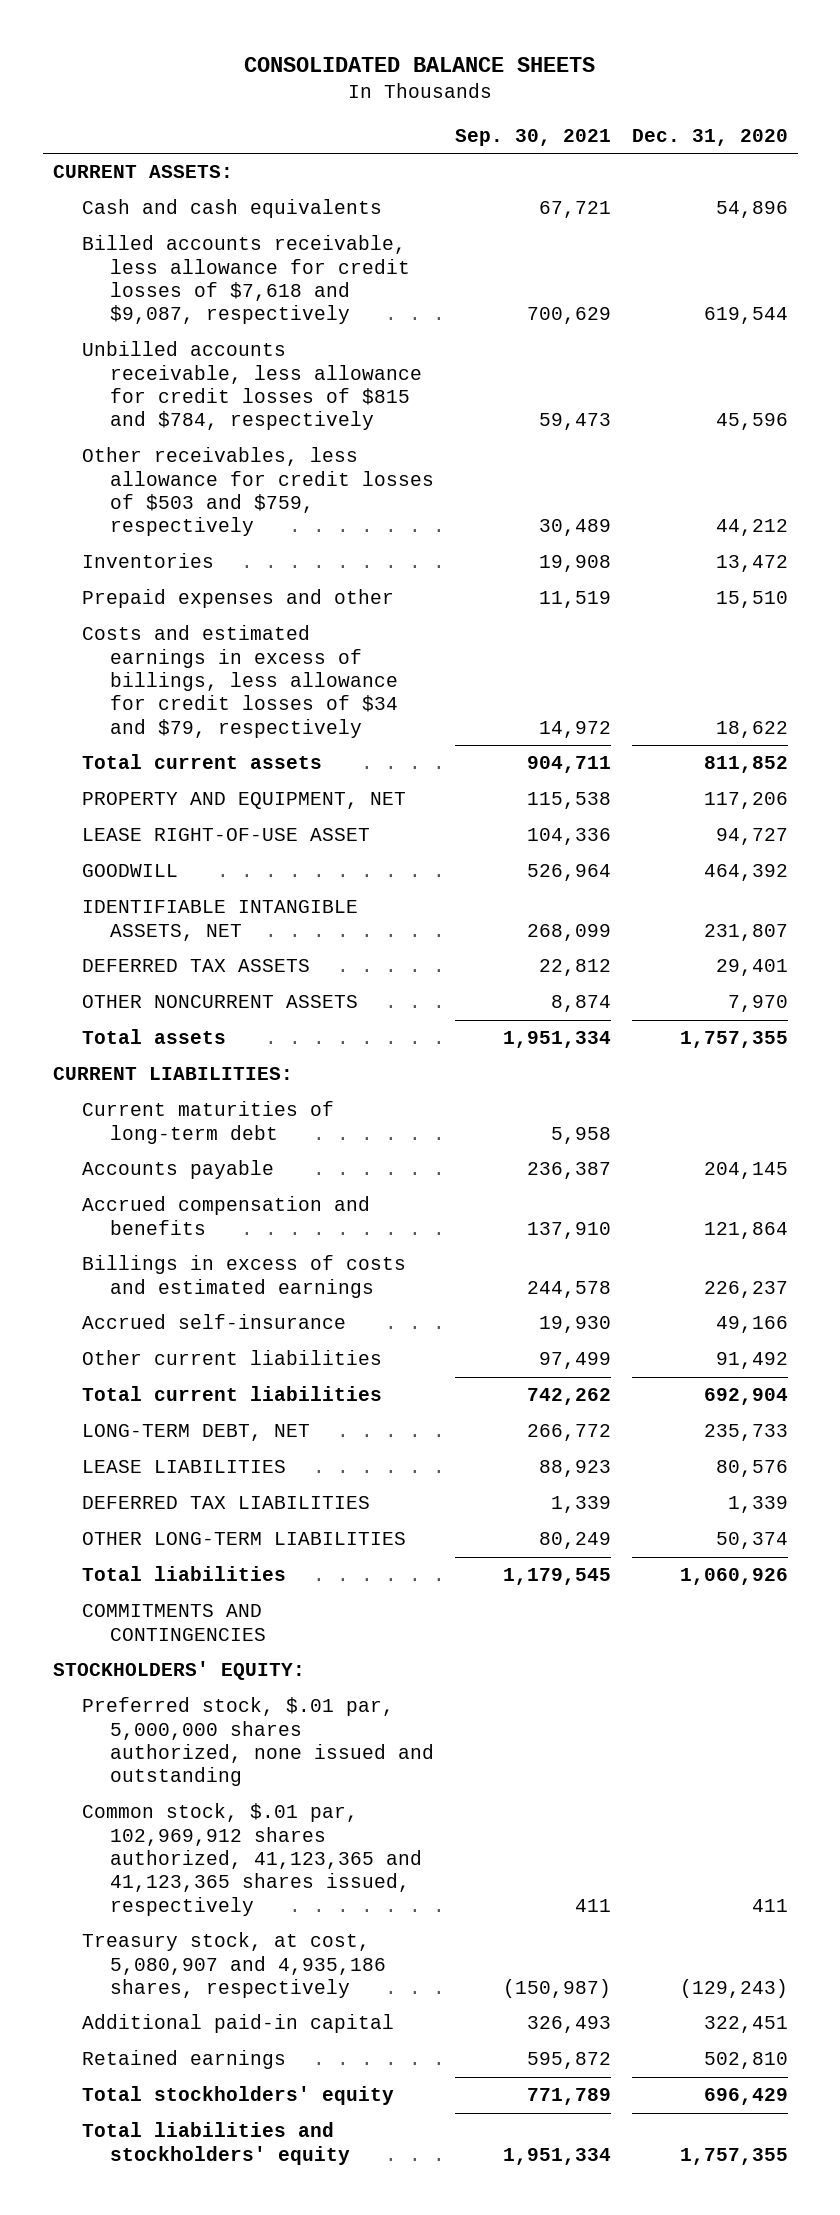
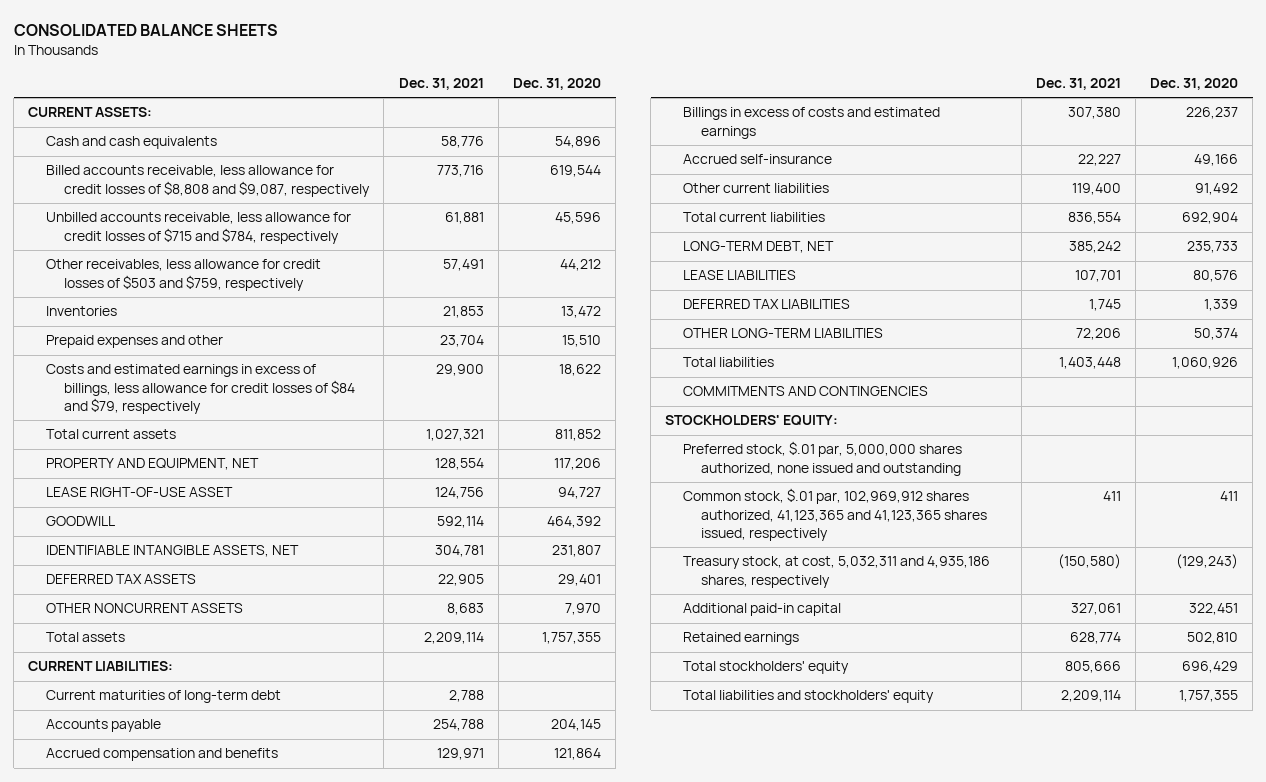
- | Sep. 30, 2021 | Dec. 31, 2020
+ | Dec. 31, 2021 | Dec. 31, 2020
- Billed accounts receivable, less allowance for credit losses of $7,618 and $9,087, respectively | 700,629 | 619,544
- Unbilled accounts receivable, less allowance for credit losses of $815 and $784, respectively | 59,473 | 45,596
+ Billed accounts receivable, less allowance for credit losses of $8,808 and $9,087, respectively | 773,716 | 619,544
+ Unbilled accounts receivable, less allowance for credit losses of $715 and $784, respectively | 61,881 | 45,596
- Costs and estimated earnings in excess of billings, less allowance for credit losses of $34 and $79, respectively | 14,972 | 18,622
+ Costs and estimated earnings in excess of billings, less allowance for credit losses of $84 and $79, respectively | 29,900 | 18,622
- Treasury stock, at cost, 5,080,907 and 4,935,186 shares, respectively | (150,987) | (129,243)
+ Treasury stock, at cost, 5,032,311 and 4,935,186 shares, respectively | (150,580) | (129,243)

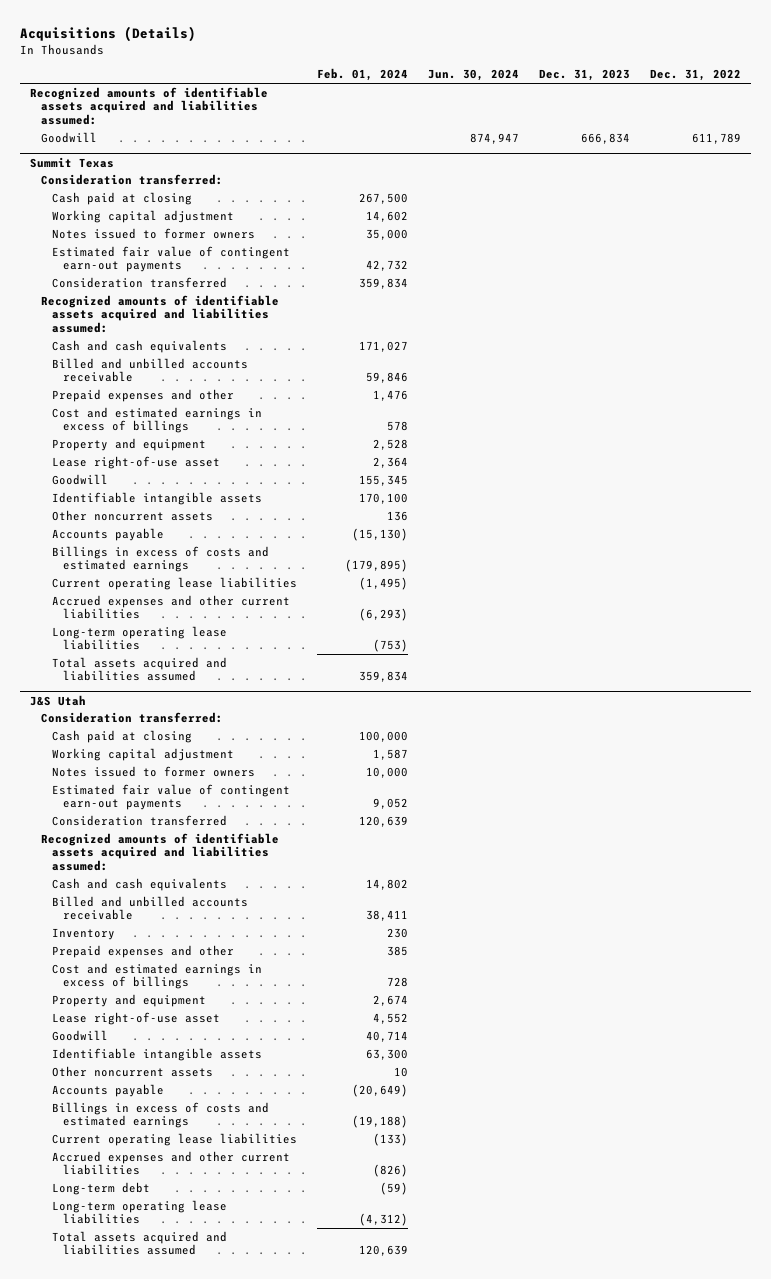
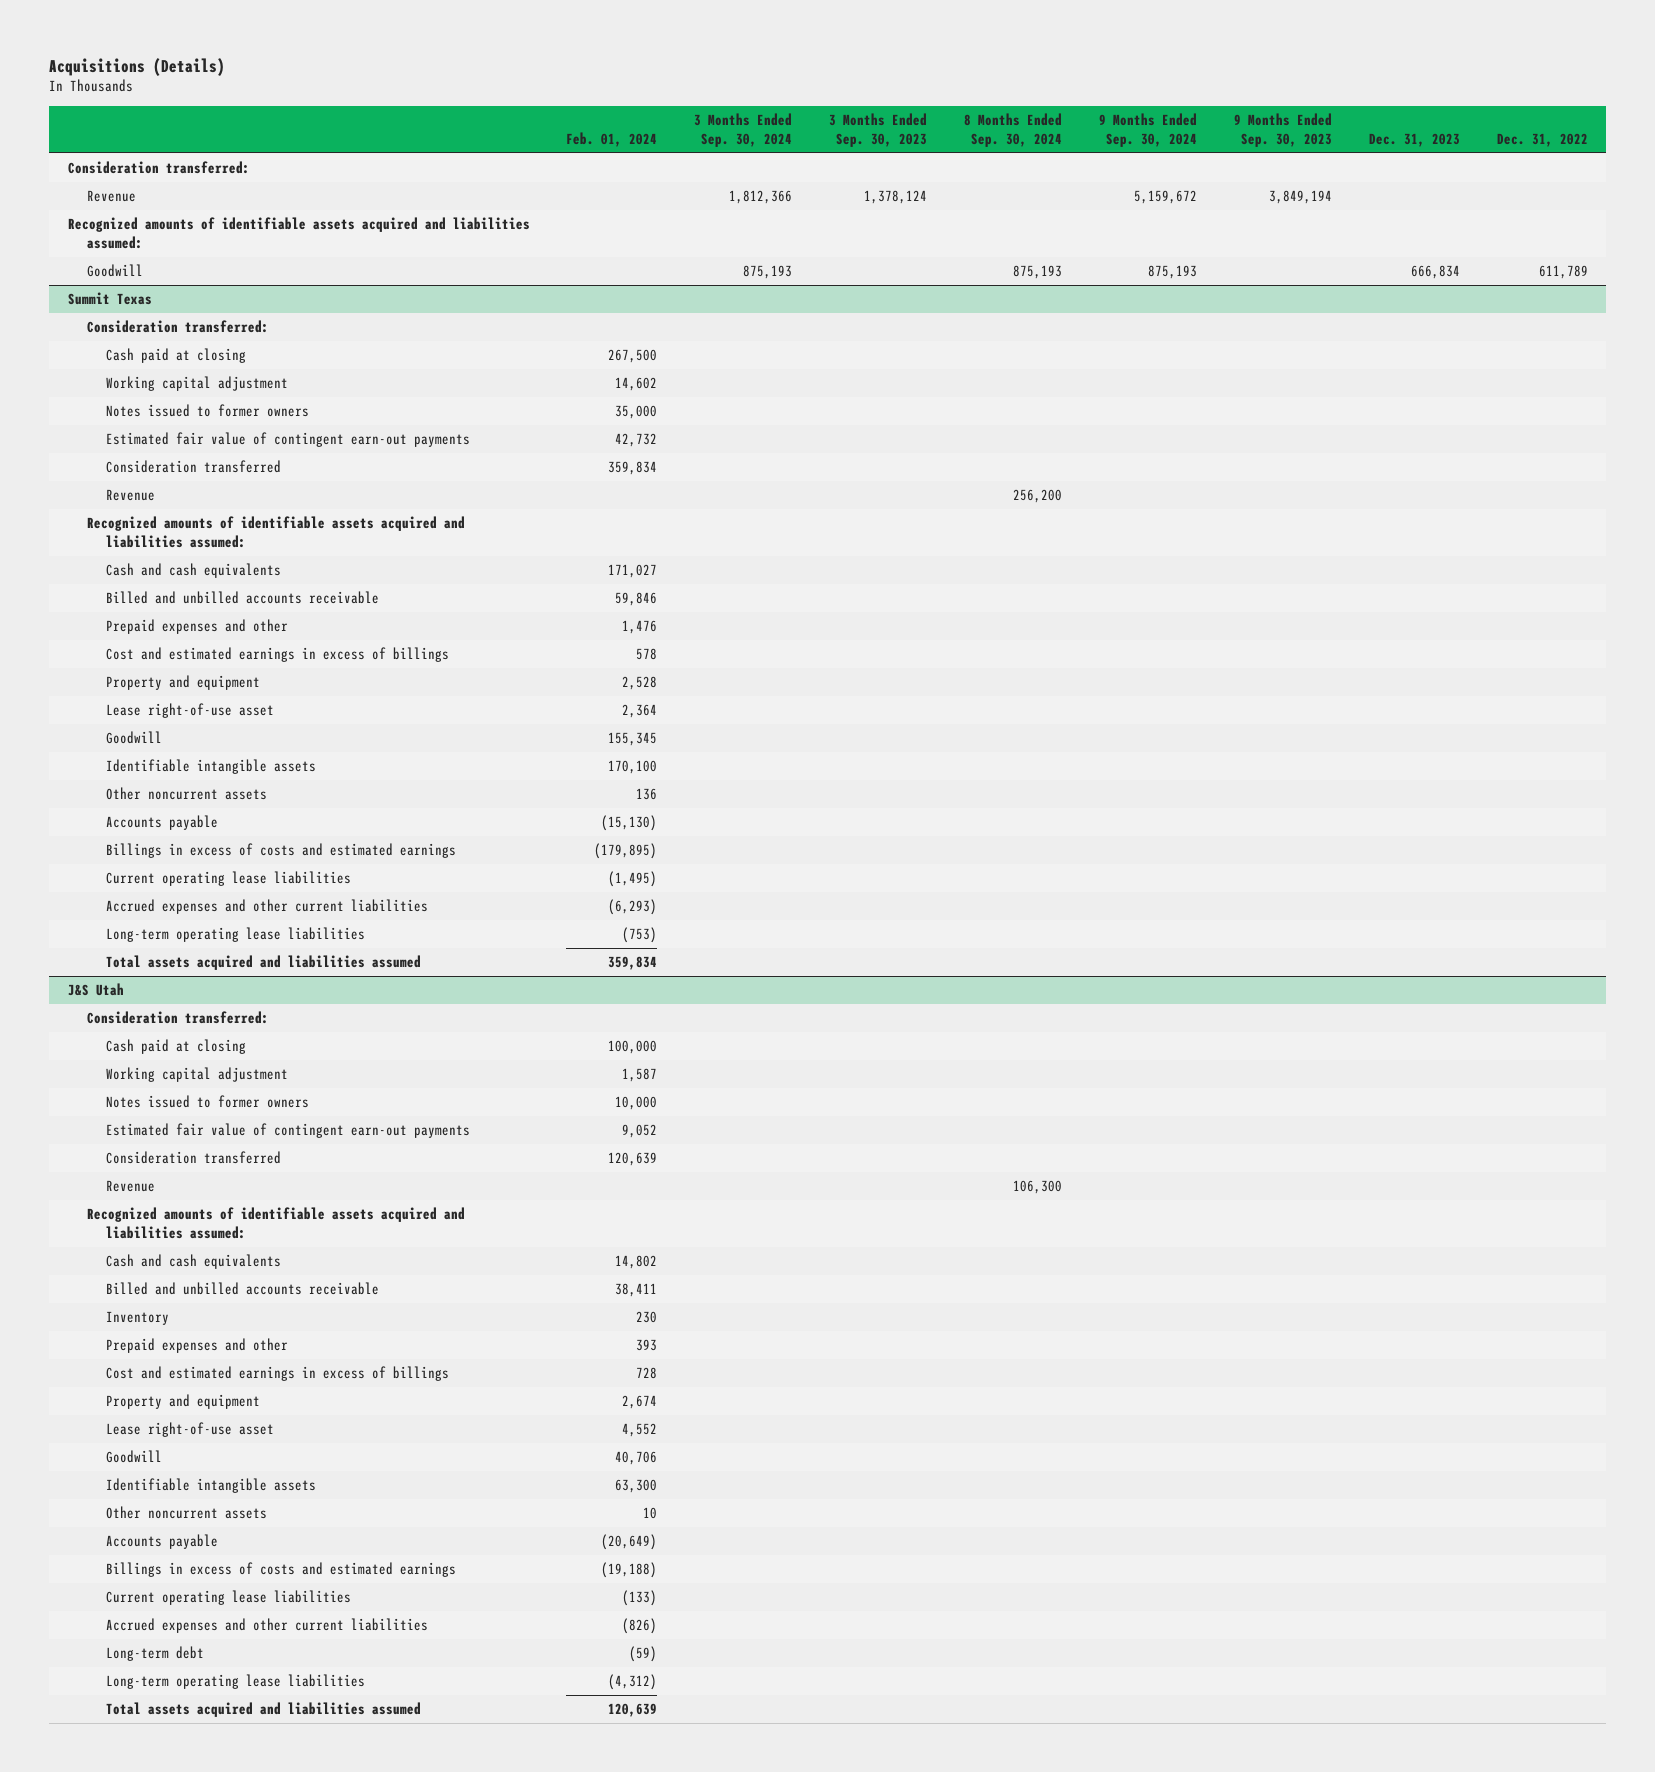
- | Feb. 01, 2024 | Jun. 30, 2024 | Dec. 31, 2023 | Dec. 31, 2022
+ | Feb. 01, 2024 | 3 Months Ended Sep. 30, 2024 | 3 Months Ended Sep. 30, 2023 | 8 Months Ended Sep. 30, 2024 | 9 Months Ended Sep. 30, 2024 | 9 Months Ended Sep. 30, 2023 | Dec. 31, 2023 | Dec. 31, 2022
+ Consideration transferred:
+ Revenue | | 1,812,366 | 1,378,124 | | 5,159,672 | 3,849,194 | |
@ Summit Texas
+ Revenue | | | | 256,200 | | | |
@ J&S Utah
+ Revenue | | | | 106,300 | | | |
- Prepaid expenses and other | 385 | | |
+ Prepaid expenses and other | 393 | | | | | | |
- Goodwill | 40,714 | | |
+ Goodwill | 40,706 | | | | | | |

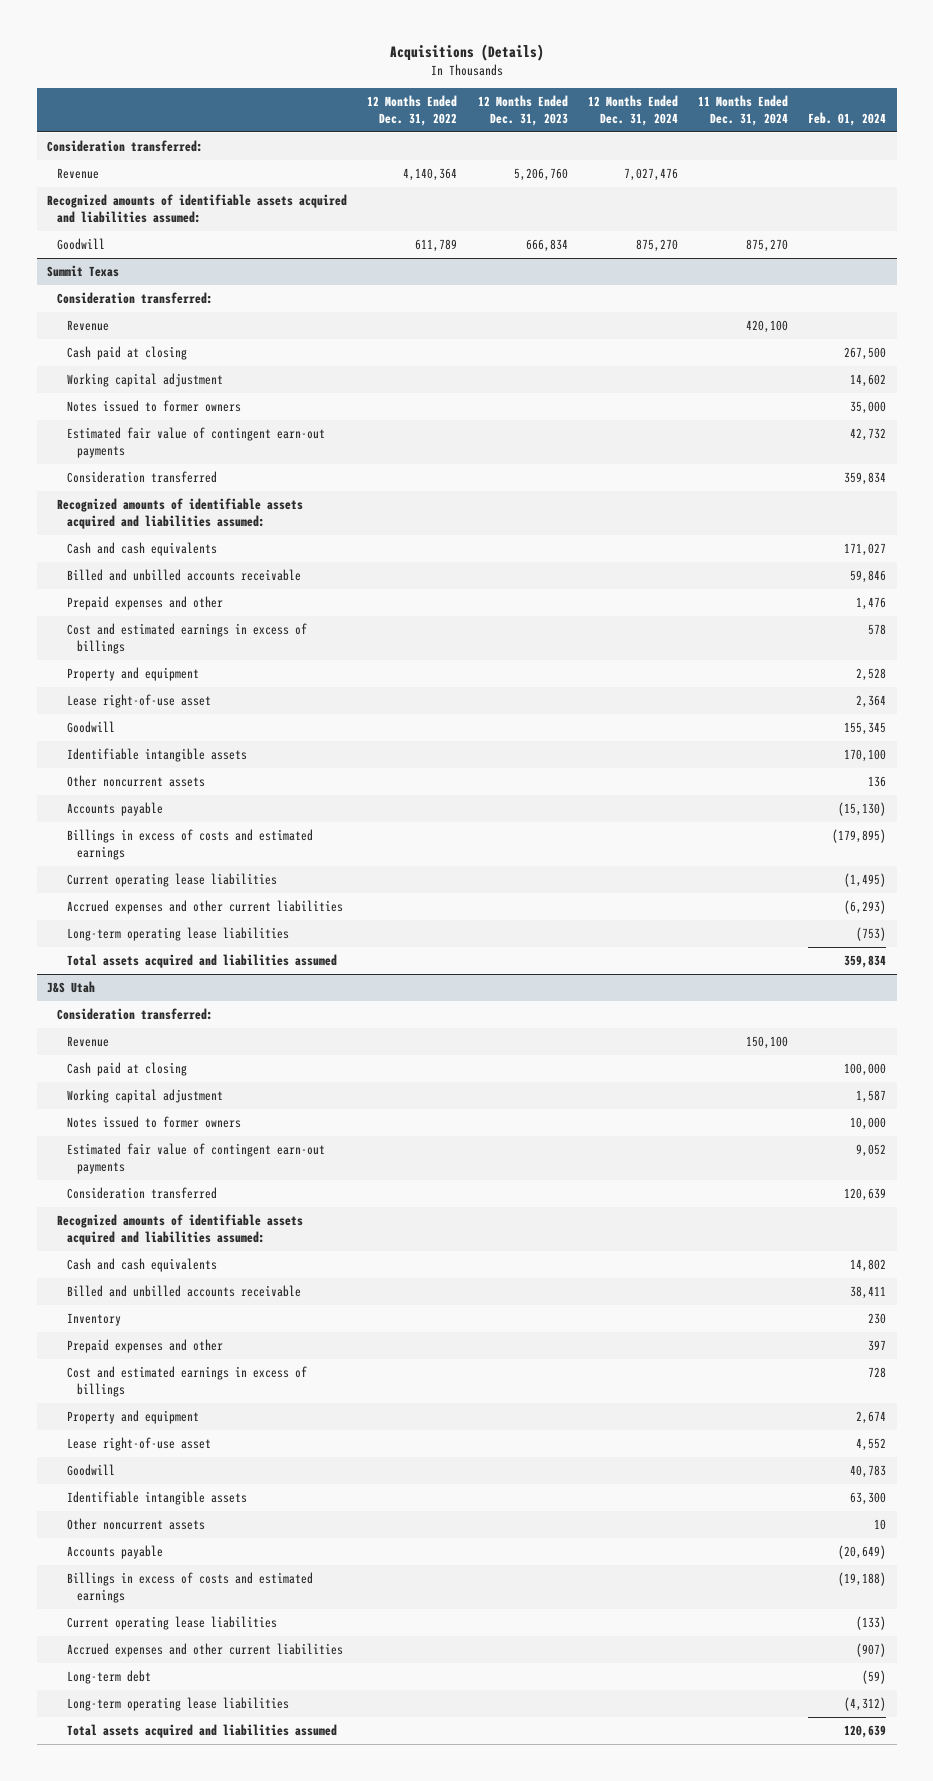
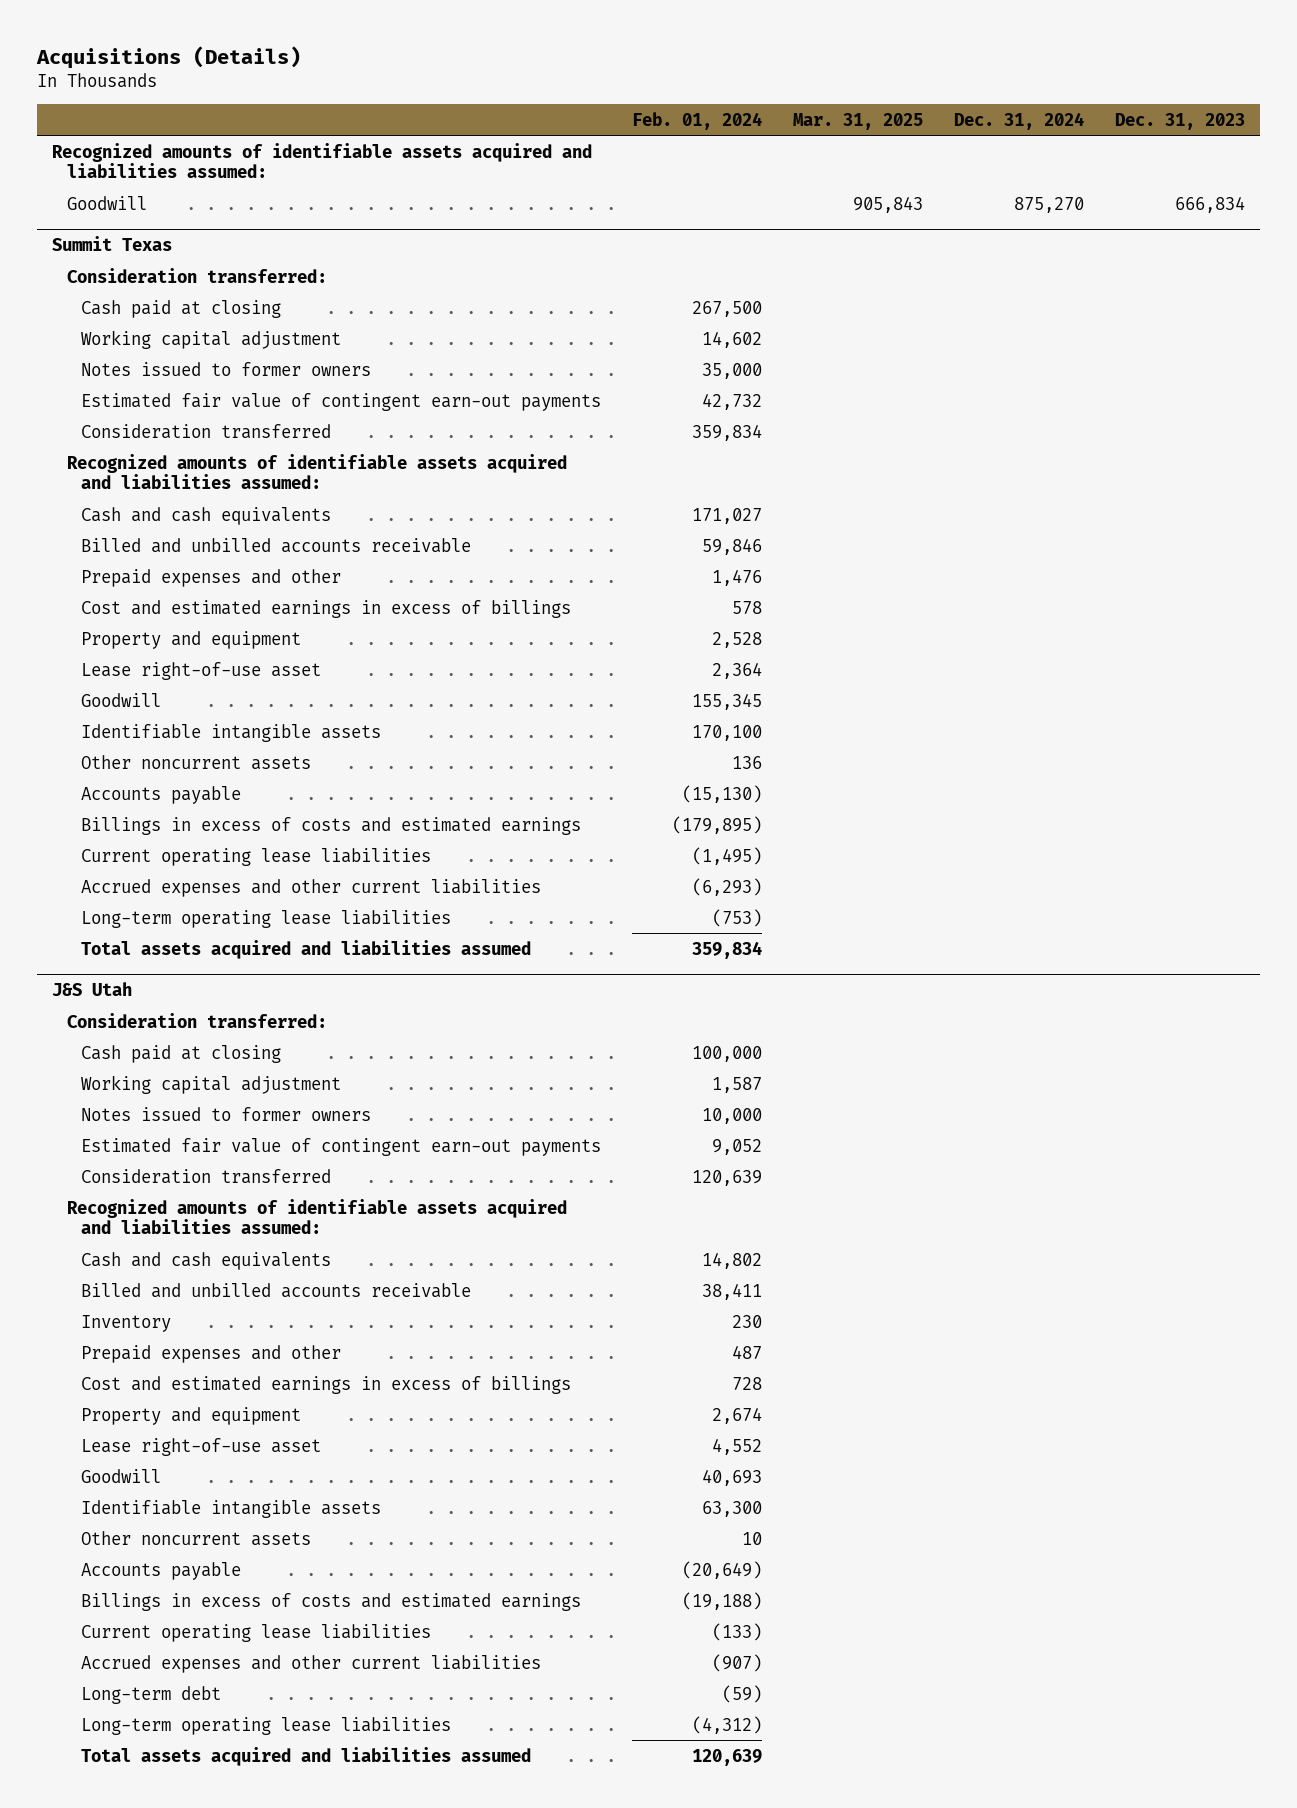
- | 12 Months Ended Dec. 31, 2022 | 12 Months Ended Dec. 31, 2023 | 12 Months Ended Dec. 31, 2024 | 11 Months Ended Dec. 31, 2024 | Feb. 01, 2024
+ | Feb. 01, 2024 | Mar. 31, 2025 | Dec. 31, 2024 | Dec. 31, 2023
- Consideration transferred:
- Revenue | 4,140,364 | 5,206,760 | 7,027,476 | |
@ Summit Texas
- Revenue | | | | 420,100 |
@ J&S Utah
- Revenue | | | | 150,100 |
- Prepaid expenses and other | | | | | 397
+ Prepaid expenses and other | 487 | | |
- Goodwill | | | | | 40,783
+ Goodwill | 40,693 | | |

